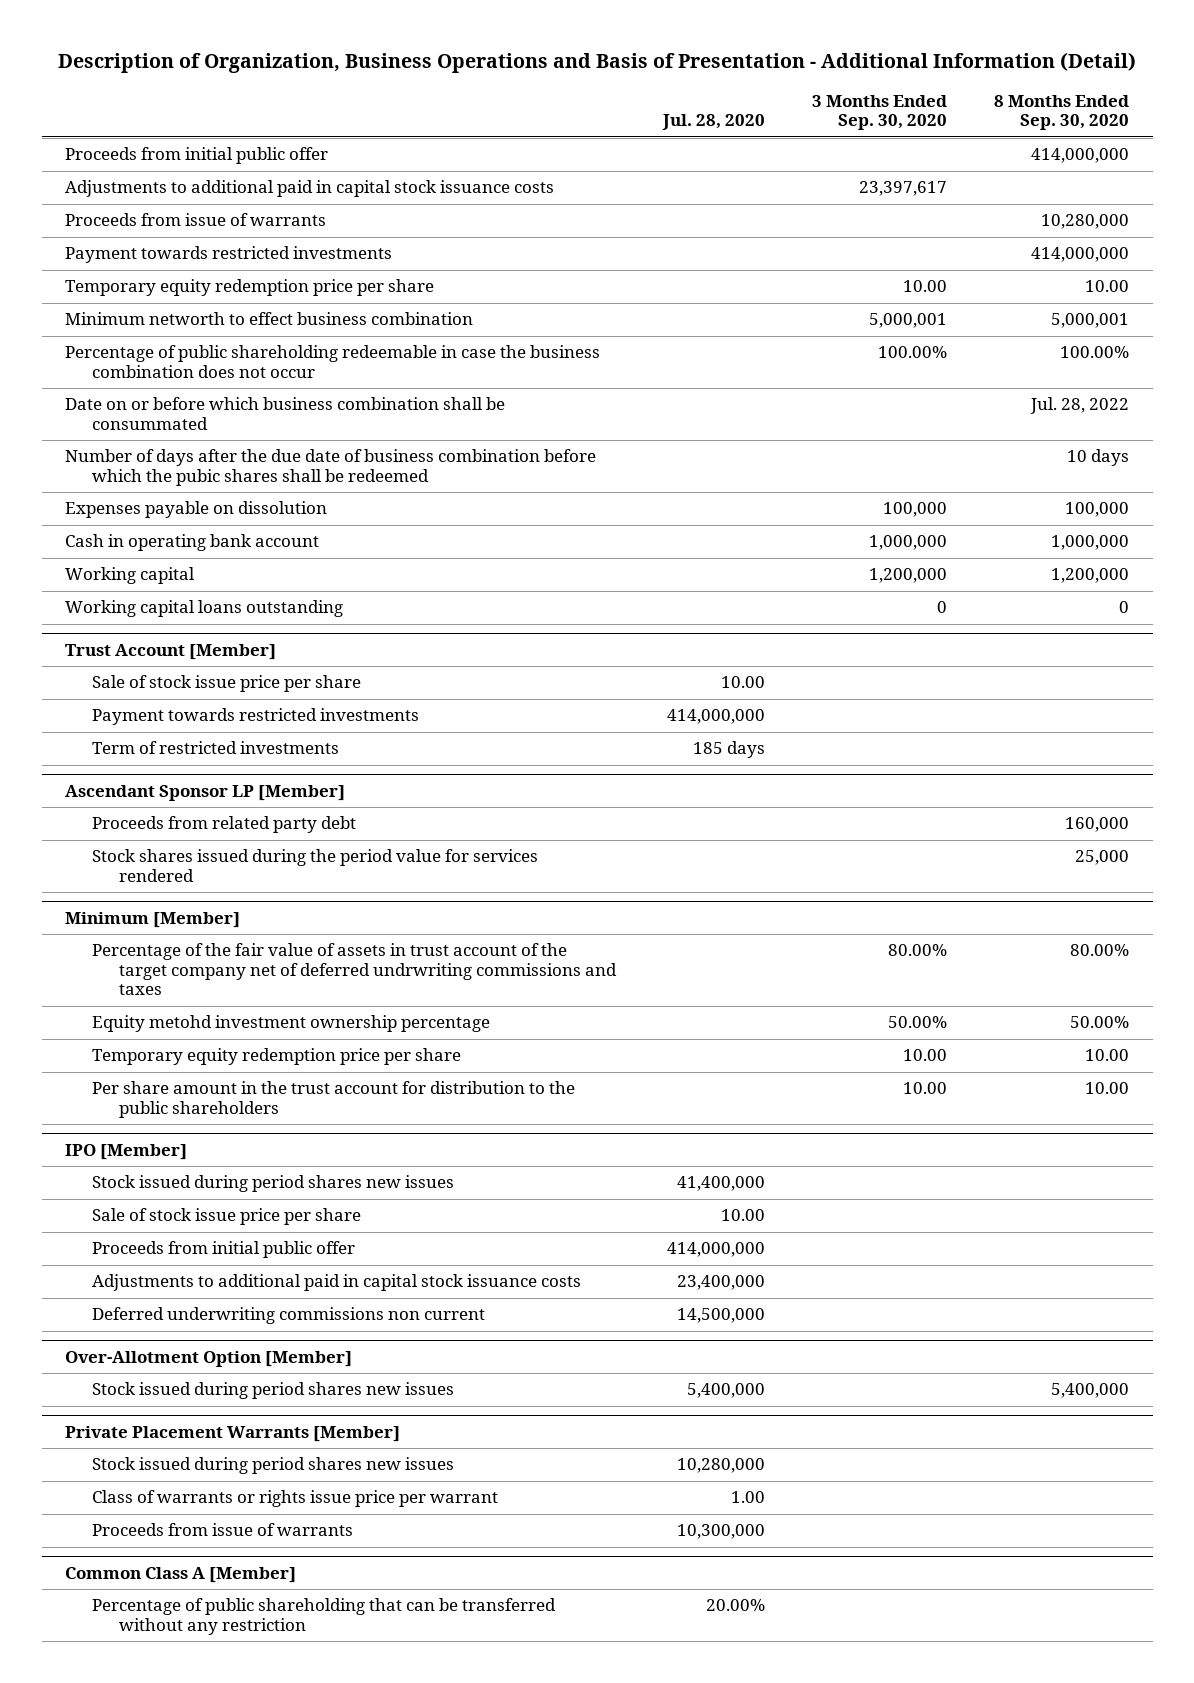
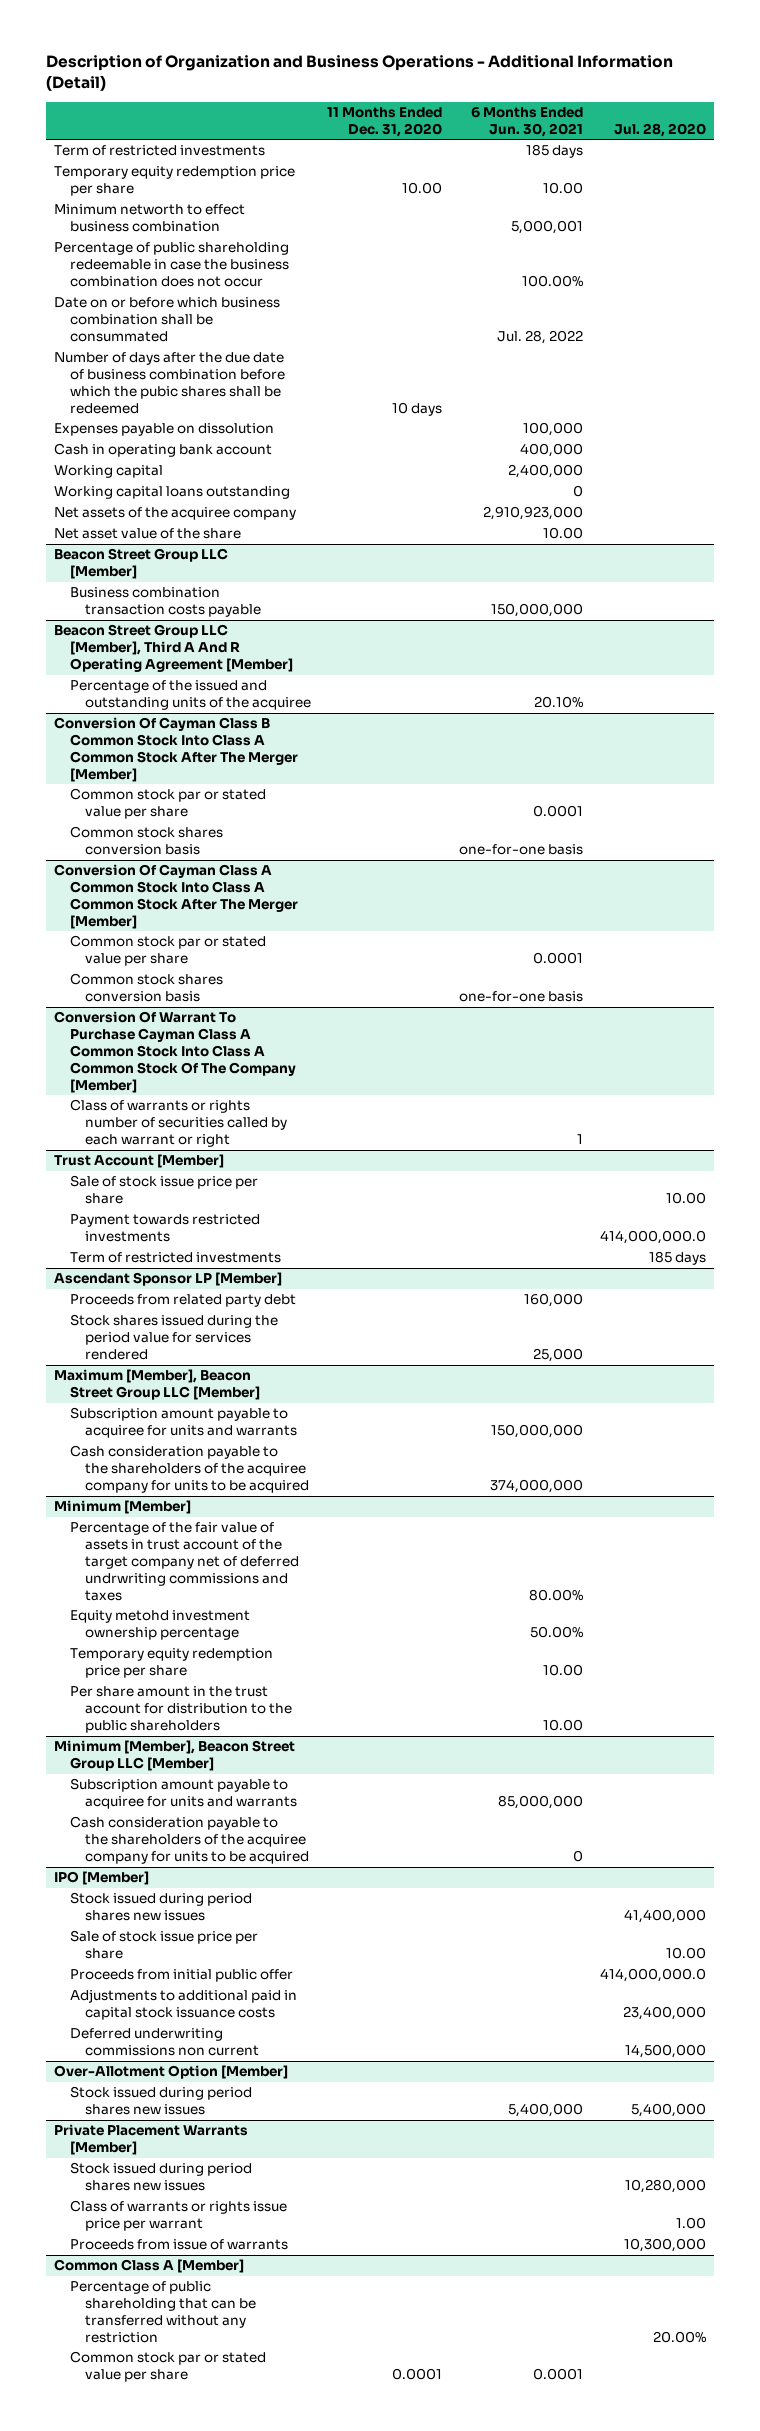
- Description of Organization, Business Operations and Basis of Presentation - Additional Information (Detail)
+ Description of Organization and Business Operations - Additional Information (Detail)
- | Jul. 28, 2020 | 3 Months Ended Sep. 30, 2020 | 8 Months Ended Sep. 30, 2020
+ | 11 Months Ended Dec. 31, 2020 | 6 Months Ended Jun. 30, 2021 | Jul. 28, 2020
- Proceeds from initial public offer | | | 414,000,000
- Adjustments to additional paid in capital stock issuance costs | | 23,397,617 |
- Proceeds from issue of warrants | | | 10,280,000
- Payment towards restricted investments | | | 414,000,000
+ Term of restricted investments | | 185 days |
+ Net assets of the acquiree company | | 2,910,923,000 |
+ Net asset value of the share | | 10.00 |
+ Beacon Street Group LLC [Member]
+ Business combination transaction costs payable | | 150,000,000 |
+ Beacon Street Group LLC [Member], Third A And R Operating Agreement [Member]
+ Percentage of the issued and outstanding units of the acquiree | | 20.10% |
+ Conversion Of Cayman Class B Common Stock Into Class A Common Stock After The Merger [Member]
+ Common stock par or stated value per share | | 0.0001 |
+ Common stock shares conversion basis | | one-for-one basis |
+ Conversion Of Cayman Class A Common Stock Into Class A Common Stock After The Merger [Member]
+ Common stock par or stated value per share | | 0.0001 |
+ Common stock shares conversion basis | | one-for-one basis |
+ Conversion Of Warrant To Purchase Cayman Class A Common Stock Into Class A Common Stock Of The Company [Member]
+ Class of warrants or rights number of securities called by each warrant or right | | 1 |
@ Trust Account [Member]
- Payment towards restricted investments | 414,000,000 | |
+ Payment towards restricted investments | | | 414,000,000.0
+ Maximum [Member], Beacon Street Group LLC [Member]
+ Subscription amount payable to acquiree for units and warrants | | 150,000,000 |
+ Cash consideration payable to the shareholders of the acquiree company for units to be acquired | | 374,000,000 |
+ Minimum [Member], Beacon Street Group LLC [Member]
+ Subscription amount payable to acquiree for units and warrants | | 85,000,000 |
+ Cash consideration payable to the shareholders of the acquiree company for units to be acquired | | 0 |
@ IPO [Member]
- Proceeds from initial public offer | 414,000,000 | |
+ Proceeds from initial public offer | | | 414,000,000.0
@ Common Class A [Member]
+ Common stock par or stated value per share | 0.0001 | 0.0001 |

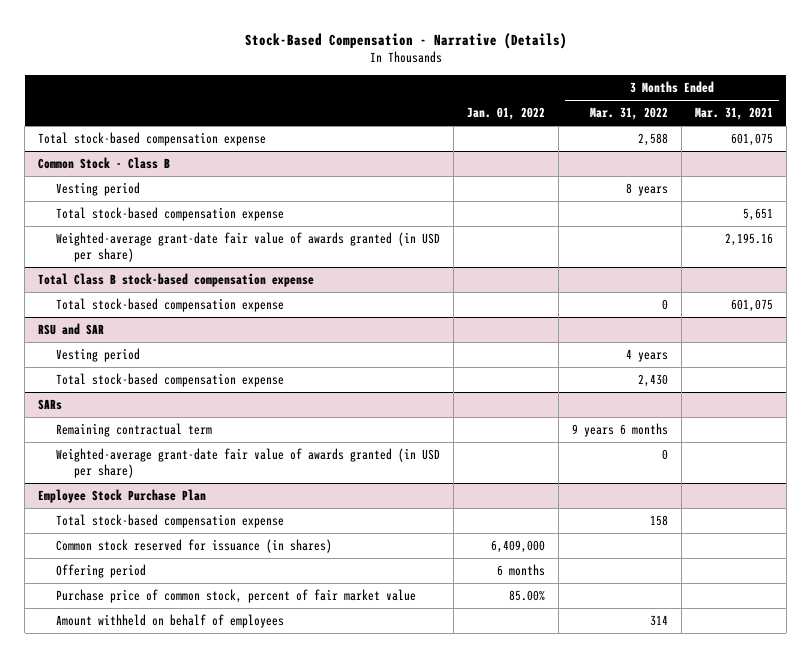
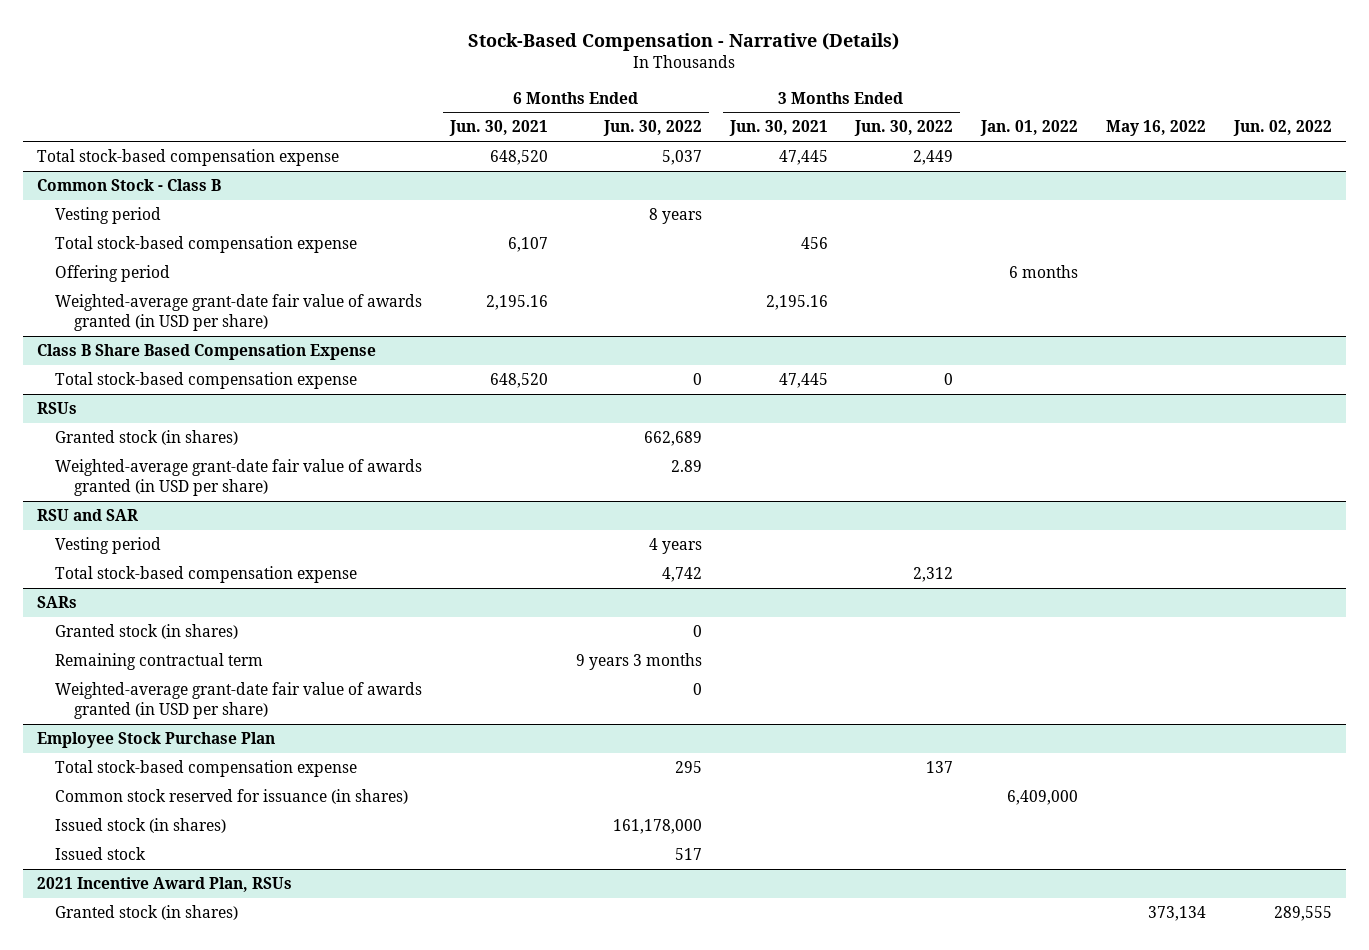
- | Jan. 01, 2022 | 3 Months Ended Mar. 31, 2022 | 3 Months Ended Mar. 31, 2021
+ | 6 Months Ended Jun. 30, 2021 | 6 Months Ended Jun. 30, 2022 | 3 Months Ended Jun. 30, 2021 | 3 Months Ended Jun. 30, 2022 | Jan. 01, 2022 | May 16, 2022 | Jun. 02, 2022
@ Common Stock - Class B
+ Offering period | | | | | 6 months | |
- Total Class B stock-based compensation expense
+ Class B Share Based Compensation Expense
+ RSUs
+ Granted stock (in shares) | | 662,689 | | | | |
+ Weighted-average grant-date fair value of awards granted (in USD per share) | | 2.89 | | | | |
@ SARs
+ Granted stock (in shares) | | 0 | | | | |
@ Employee Stock Purchase Plan
- Offering period | 6 months | |
- Purchase price of common stock, percent of fair market value | 85.00% | |
- Amount withheld on behalf of employees | | 314 |
+ Issued stock (in shares) | | 161,178,000 | | | | |
+ Issued stock | | 517 | | | | |
+ 2021 Incentive Award Plan, RSUs
+ Granted stock (in shares) | | | | | | 373,134 | 289,555

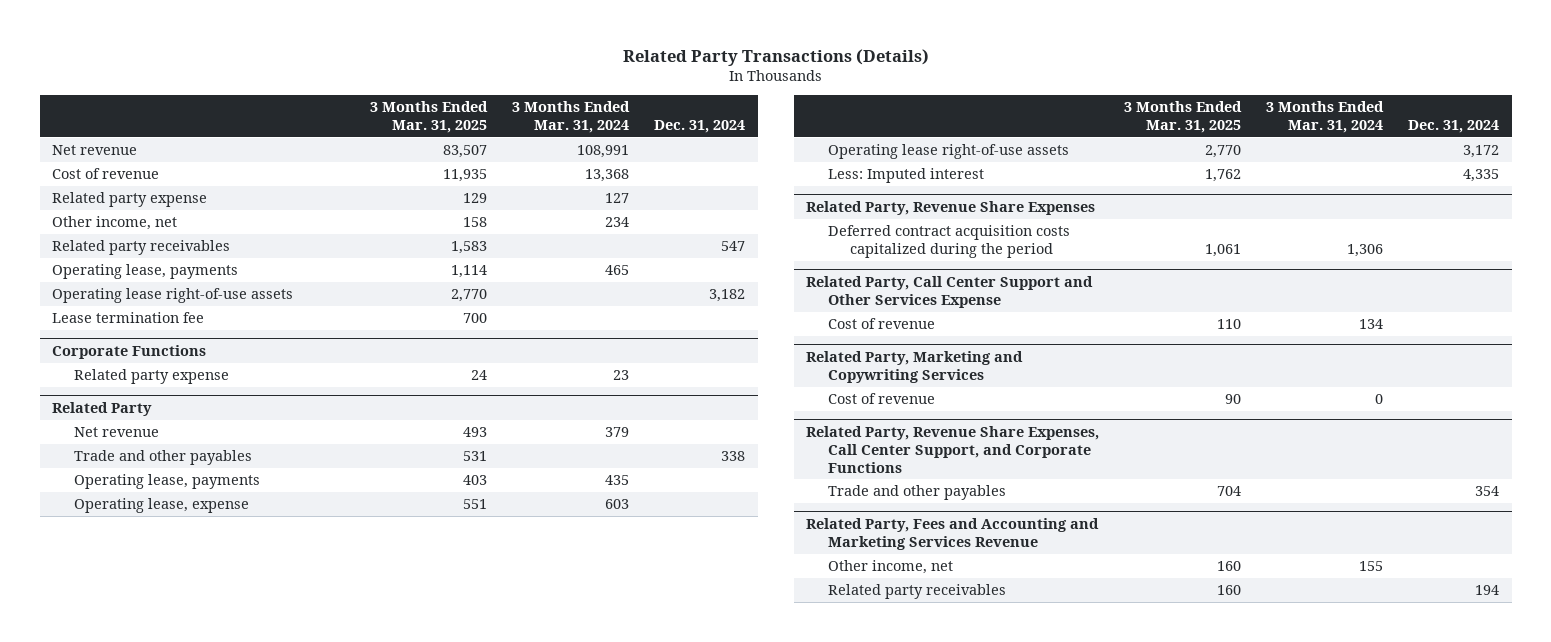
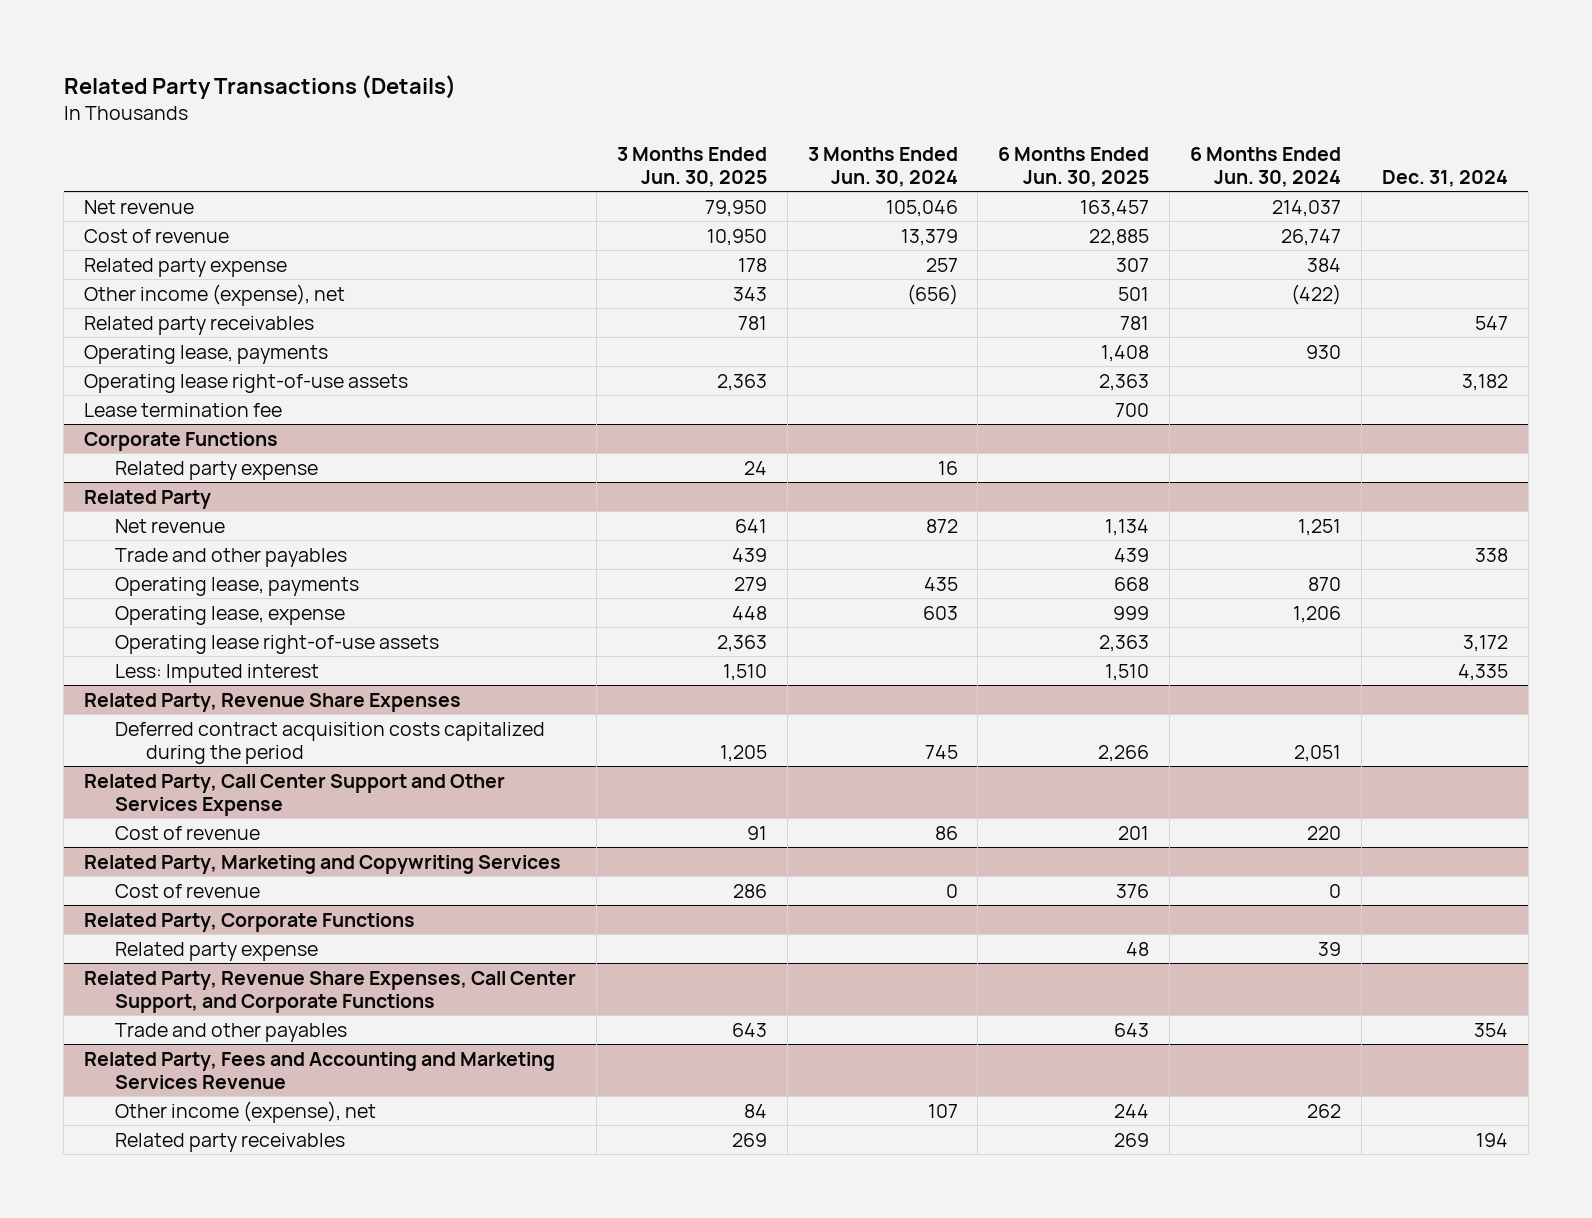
- | 3 Months Ended Mar. 31, 2025 | 3 Months Ended Mar. 31, 2024 | Dec. 31, 2024
+ | 3 Months Ended Jun. 30, 2025 | 3 Months Ended Jun. 30, 2024 | 6 Months Ended Jun. 30, 2025 | 6 Months Ended Jun. 30, 2024 | Dec. 31, 2024
- Other income, net | 158 | 234 |
+ Other income (expense), net | 343 | (656) | 501 | (422) |
+ Related Party, Corporate Functions
+ Related party expense | | | 48 | 39 |
@ Related Party, Fees and Accounting and Marketing Services Revenue
- Other income, net | 160 | 155 |
+ Other income (expense), net | 84 | 107 | 244 | 262 |

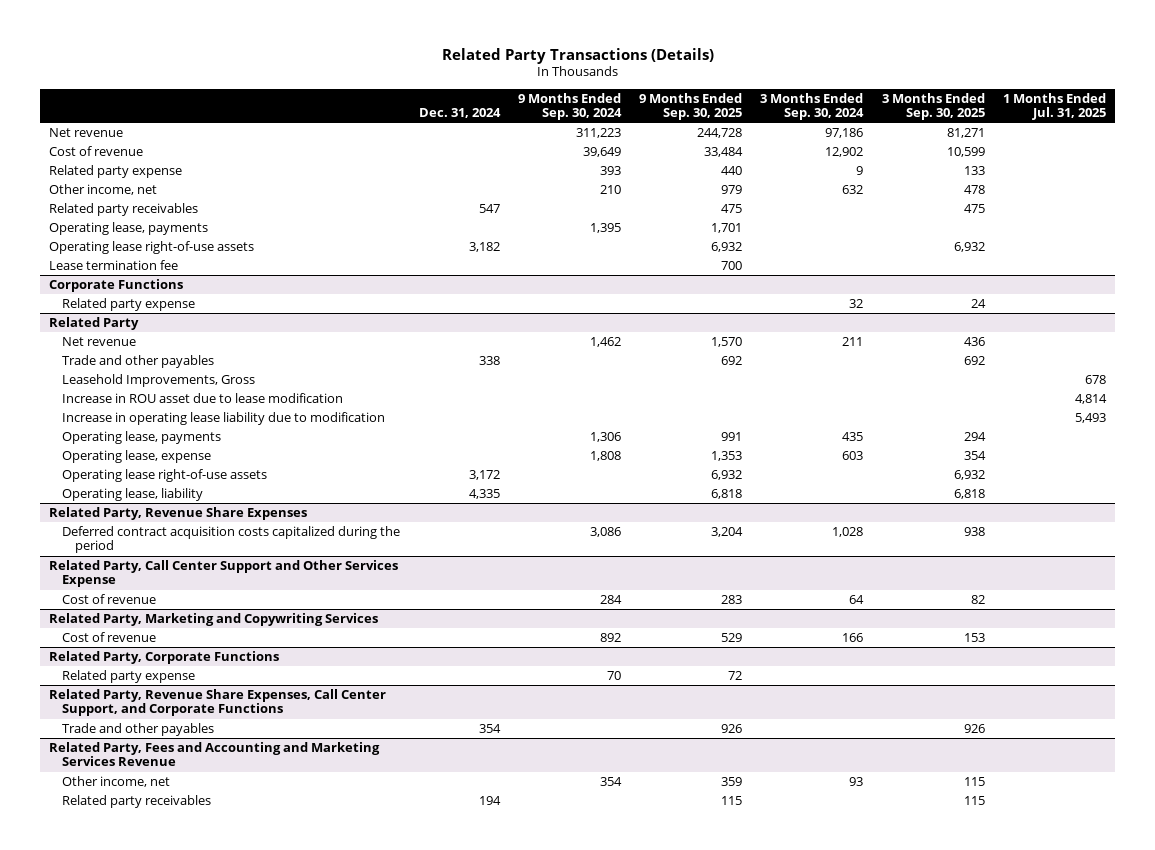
- | 3 Months Ended Jun. 30, 2025 | 3 Months Ended Jun. 30, 2024 | 6 Months Ended Jun. 30, 2025 | 6 Months Ended Jun. 30, 2024 | Dec. 31, 2024
+ | Dec. 31, 2024 | 9 Months Ended Sep. 30, 2024 | 9 Months Ended Sep. 30, 2025 | 3 Months Ended Sep. 30, 2024 | 3 Months Ended Sep. 30, 2025 | 1 Months Ended Jul. 31, 2025
- Other income (expense), net | 343 | (656) | 501 | (422) |
+ Other income, net | | 210 | 979 | 632 | 478 |
@ Related Party
+ Leasehold Improvements, Gross | | | | | | 678
+ Increase in ROU asset due to lease modification | | | | | | 4,814
+ Increase in operating lease liability due to modification | | | | | | 5,493
- Less: Imputed interest | 1,510 | | 1,510 | | 4,335
+ Operating lease, liability | 4,335 | | 6,818 | | 6,818 |
@ Related Party, Fees and Accounting and Marketing Services Revenue
- Other income (expense), net | 84 | 107 | 244 | 262 |
+ Other income, net | | 354 | 359 | 93 | 115 |

